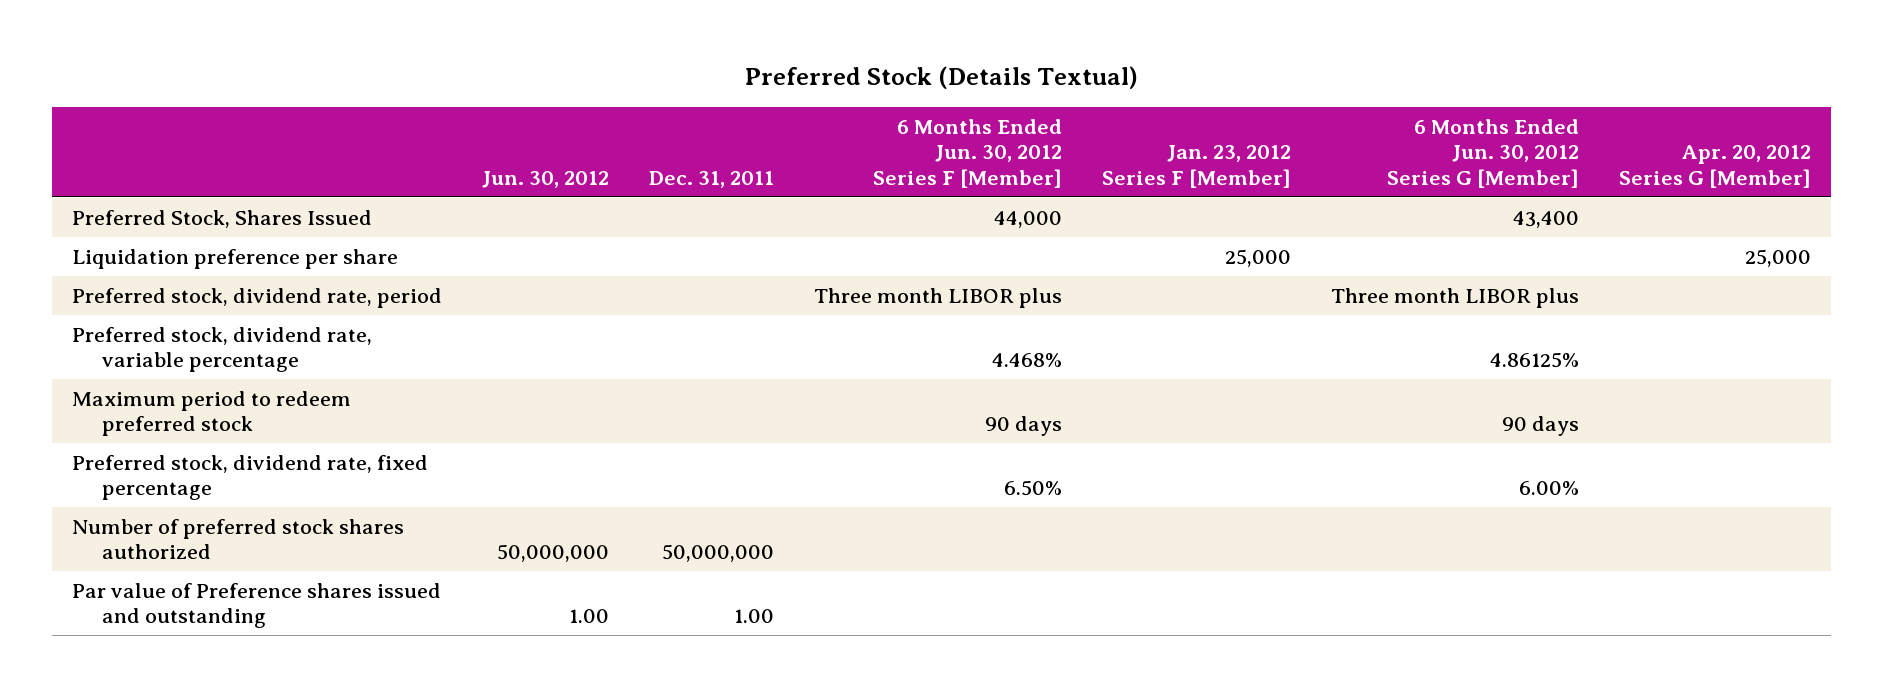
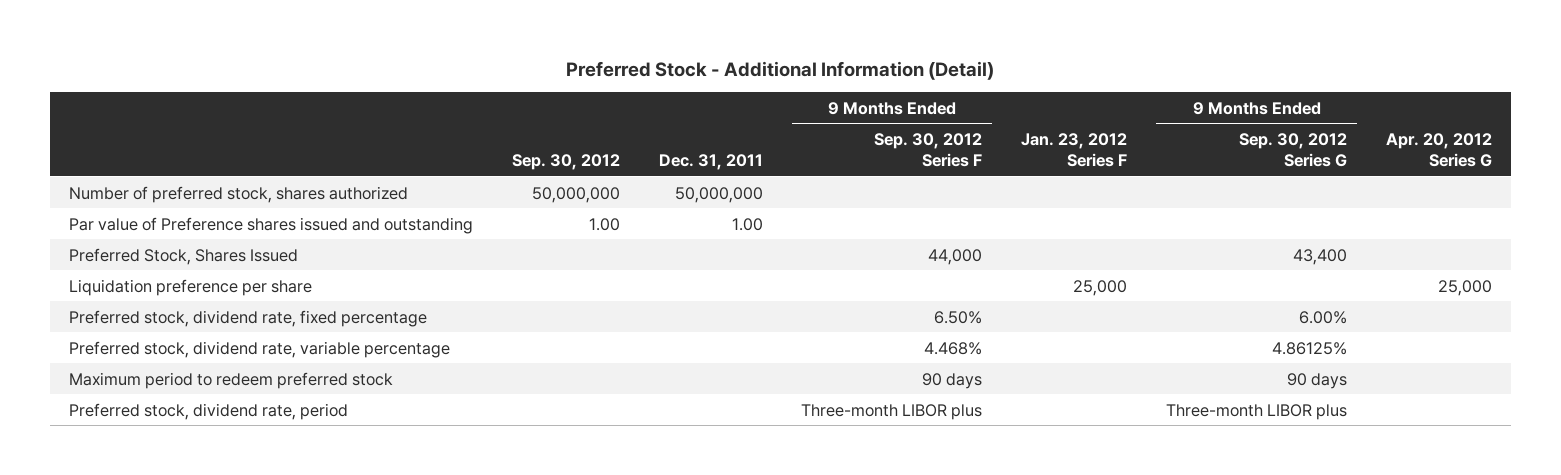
- Preferred Stock (Details Textual)
+ Preferred Stock - Additional Information (Detail)
- | Jun. 30, 2012 | Dec. 31, 2011 | 6 Months Ended Jun. 30, 2012 Series F [Member] | Jan. 23, 2012 Series F [Member] | 6 Months Ended Jun. 30, 2012 Series G [Member] | Apr. 20, 2012 Series G [Member]
+ | Sep. 30, 2012 | Dec. 31, 2011 | 9 Months Ended Sep. 30, 2012 Series F | Jan. 23, 2012 Series F | 9 Months Ended Sep. 30, 2012 Series G | Apr. 20, 2012 Series G
+ Number of preferred stock, shares authorized | 50,000,000 | 50,000,000 | | | |
moved up: Par value of Preference shares issued and outstanding | 1.00 | 1.00 | | | |
moved up: Preferred stock, dividend rate, fixed percentage | | | 6.50% | | 6.00% |
- Number of preferred stock shares authorized | 50,000,000 | 50,000,000 | | | |
moved down: Preferred stock, dividend rate, period | | | Three-month LIBOR plus | | Three-month LIBOR plus |

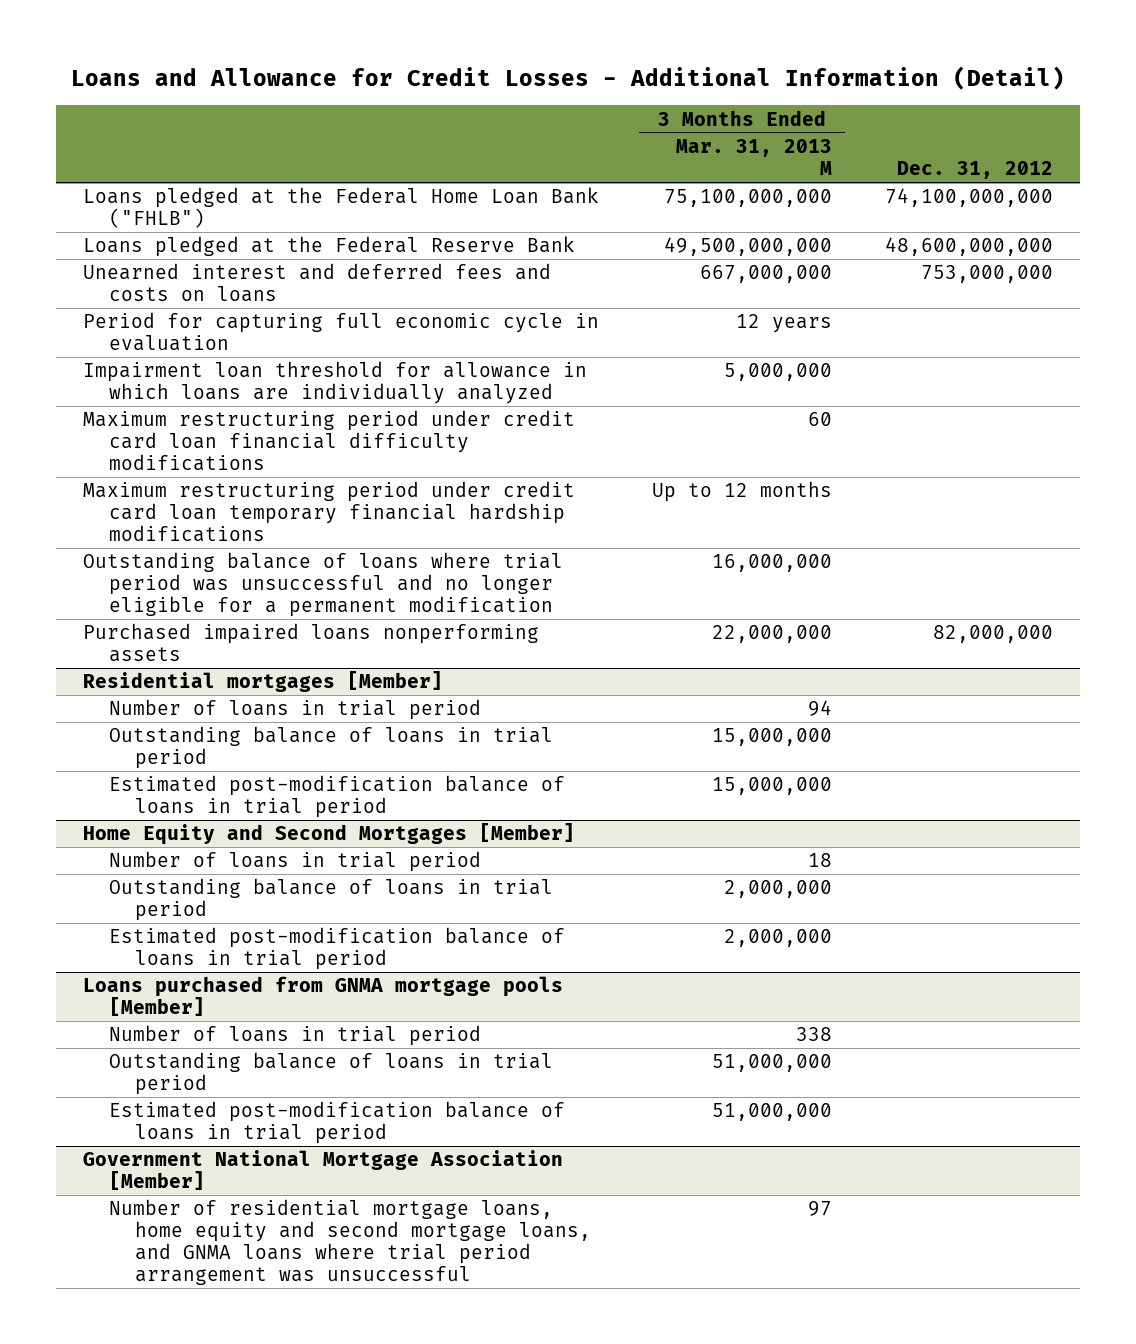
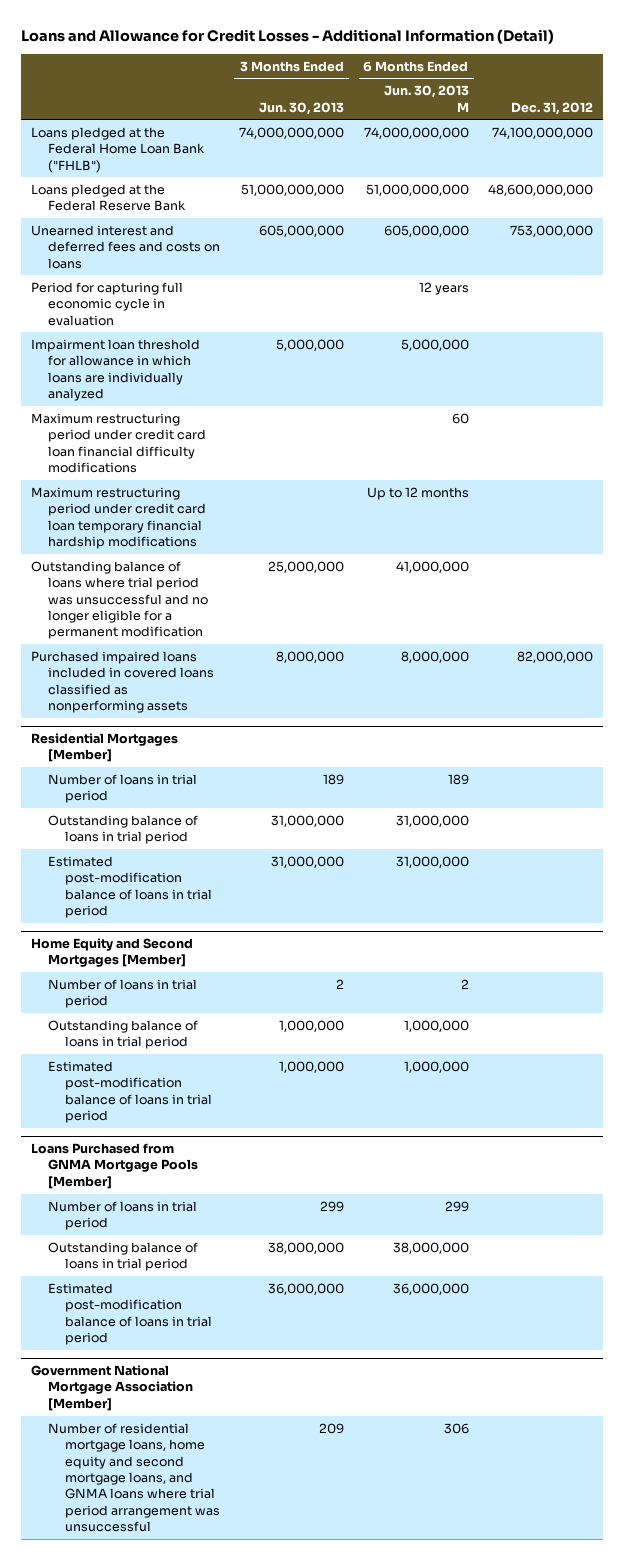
- | 3 Months Ended Mar. 31, 2013 M | Dec. 31, 2012
+ | 3 Months Ended Jun. 30, 2013 | 6 Months Ended Jun. 30, 2013 M | Dec. 31, 2012
- Purchased impaired loans nonperforming assets | 22,000,000 | 82,000,000
- Residential mortgages [Member]
+ Purchased impaired loans included in covered loans classified as nonperforming assets | 8,000,000 | 8,000,000 | 82,000,000
+ Residential Mortgages [Member]
- Loans purchased from GNMA mortgage pools [Member]
+ Loans Purchased from GNMA Mortgage Pools [Member]

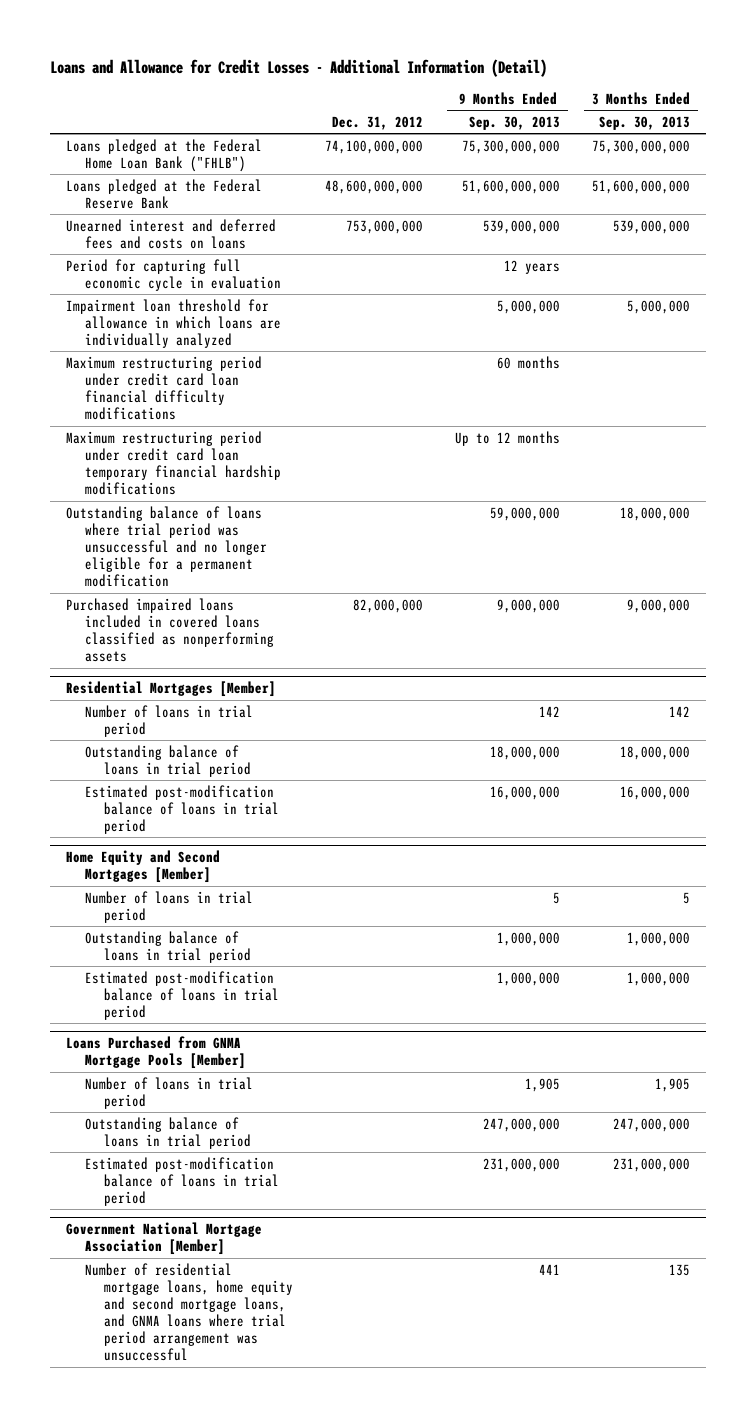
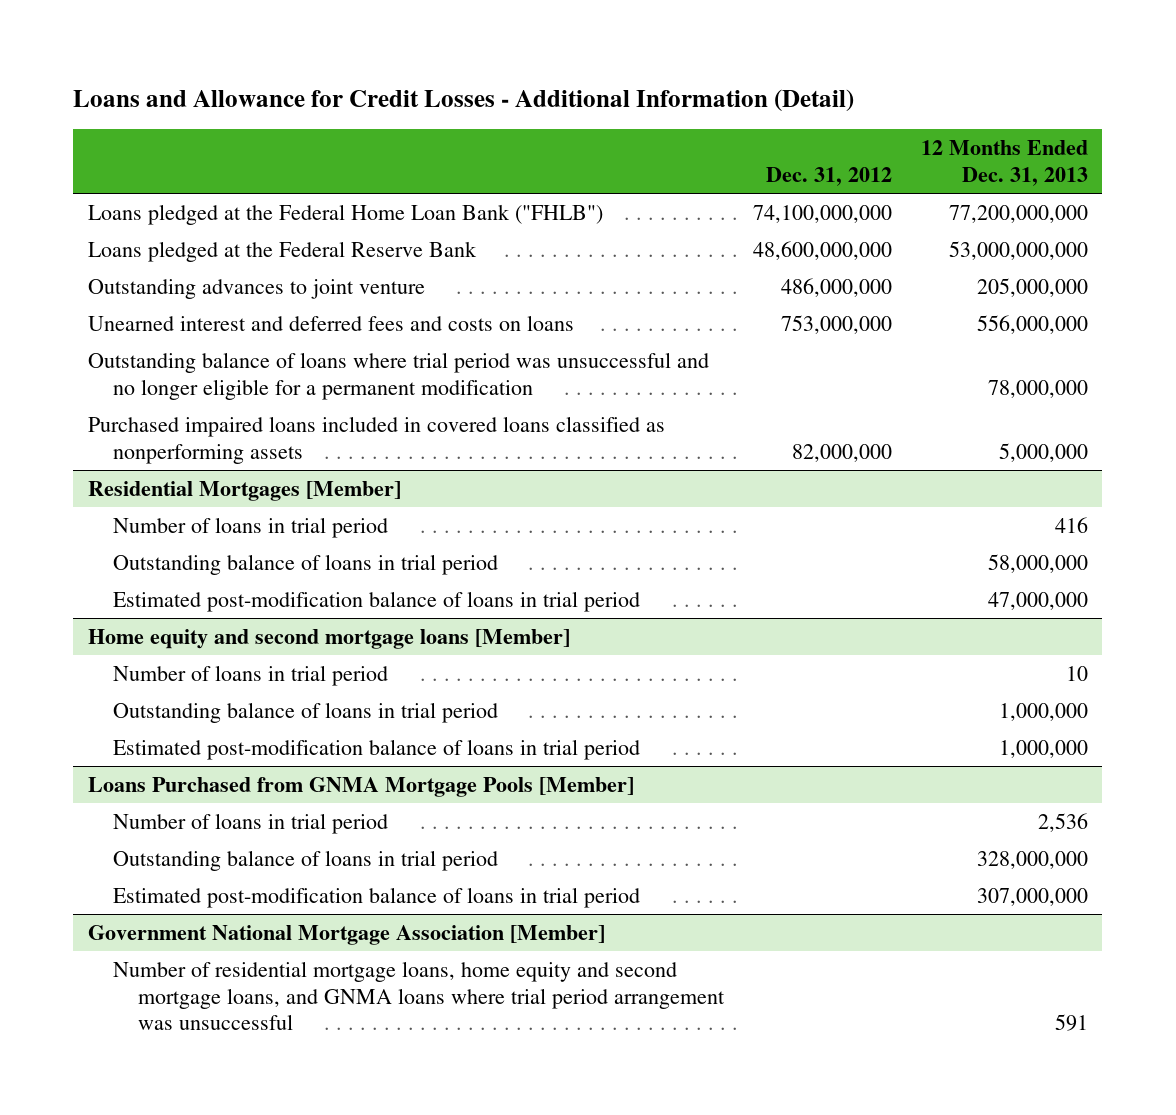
- | Dec. 31, 2012 | 9 Months Ended Sep. 30, 2013 | 3 Months Ended Sep. 30, 2013
+ | Dec. 31, 2012 | 12 Months Ended Dec. 31, 2013
+ Outstanding advances to joint venture | 486,000,000 | 205,000,000
- Period for capturing full economic cycle in evaluation | | 12 years |
- Impairment loan threshold for allowance in which loans are individually analyzed | | 5,000,000 | 5,000,000
- Maximum restructuring period under credit card loan financial difficulty modifications | | 60 months |
- Maximum restructuring period under credit card loan temporary financial hardship modifications | | Up to 12 months |
- Home Equity and Second Mortgages [Member]
+ Home equity and second mortgage loans [Member]

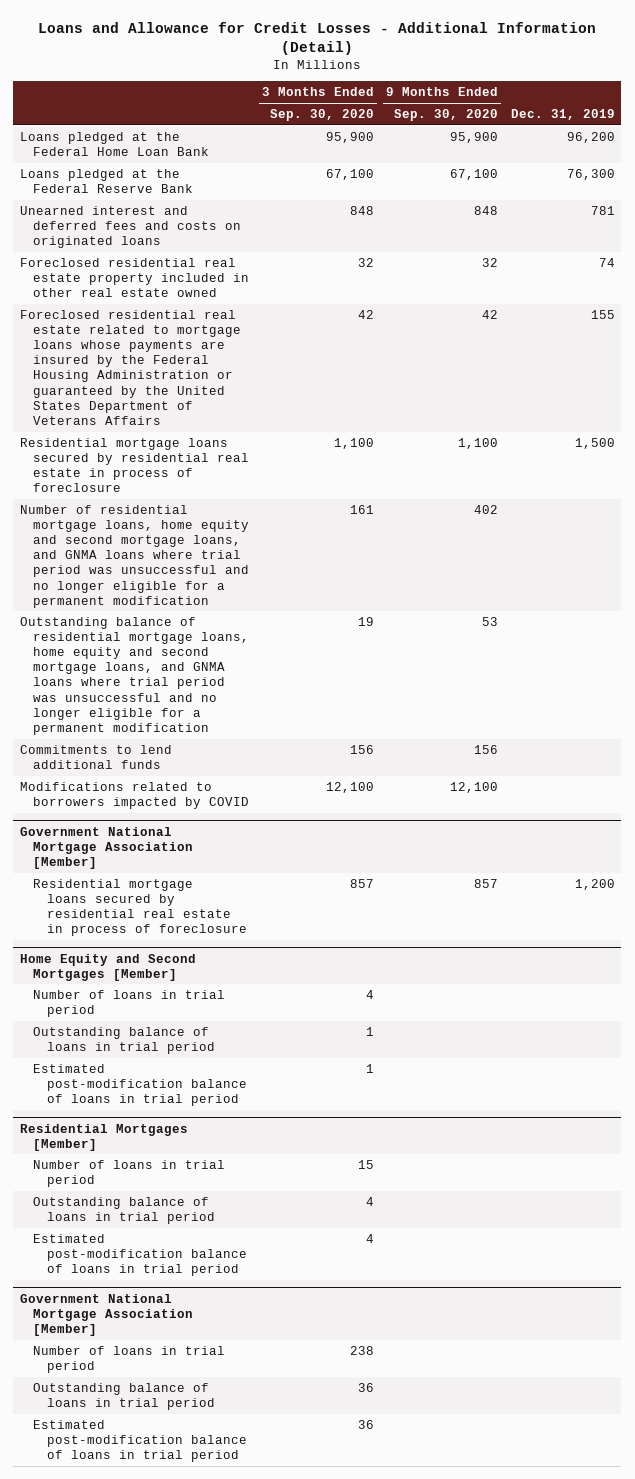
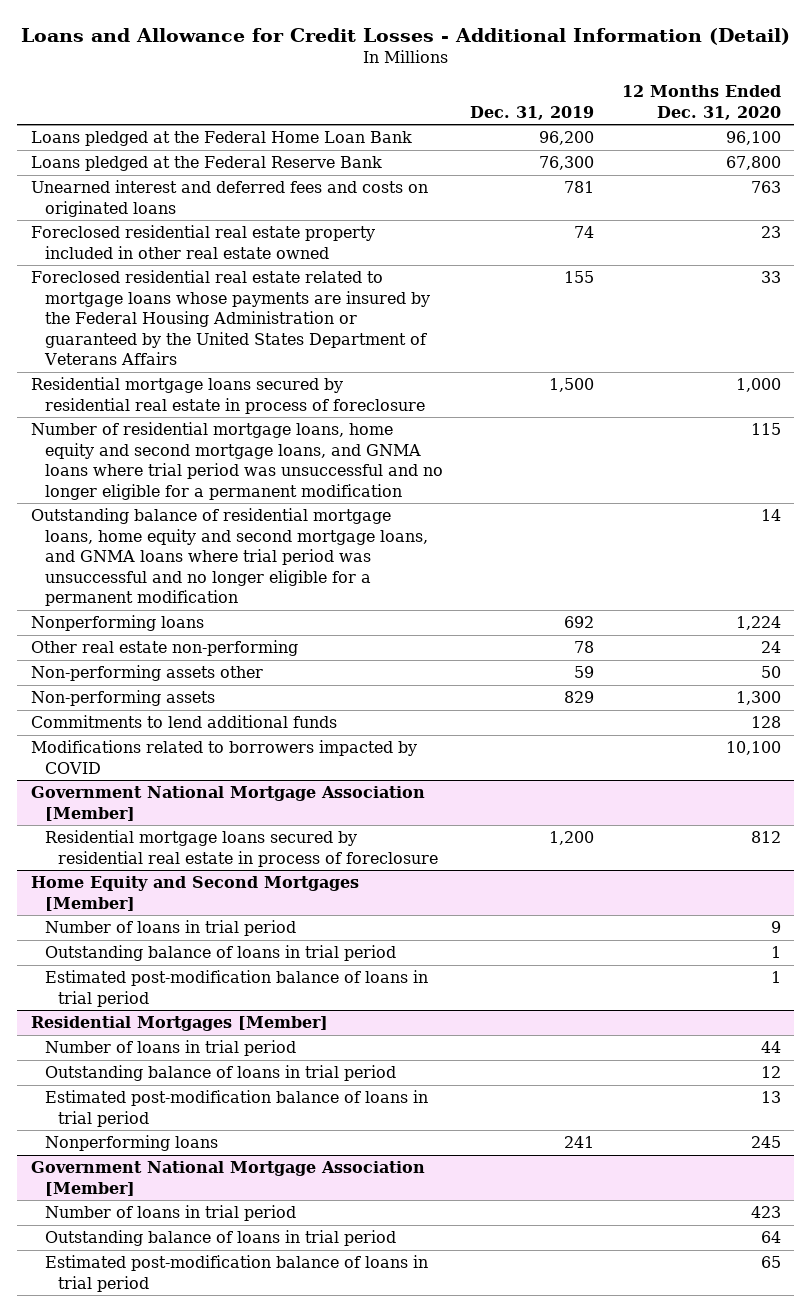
- | 3 Months Ended Sep. 30, 2020 | 9 Months Ended Sep. 30, 2020 | Dec. 31, 2019
+ | Dec. 31, 2019 | 12 Months Ended Dec. 31, 2020
+ Nonperforming loans | 692 | 1,224
+ Other real estate non-performing | 78 | 24
+ Non-performing assets other | 59 | 50
+ Non-performing assets | 829 | 1,300
@ Residential Mortgages [Member]
+ Nonperforming loans | 241 | 245

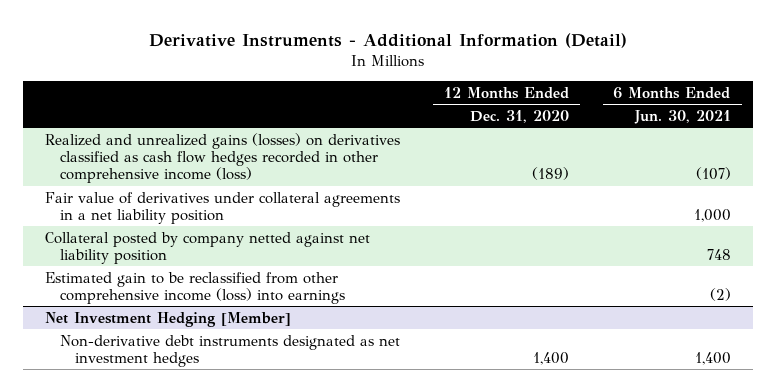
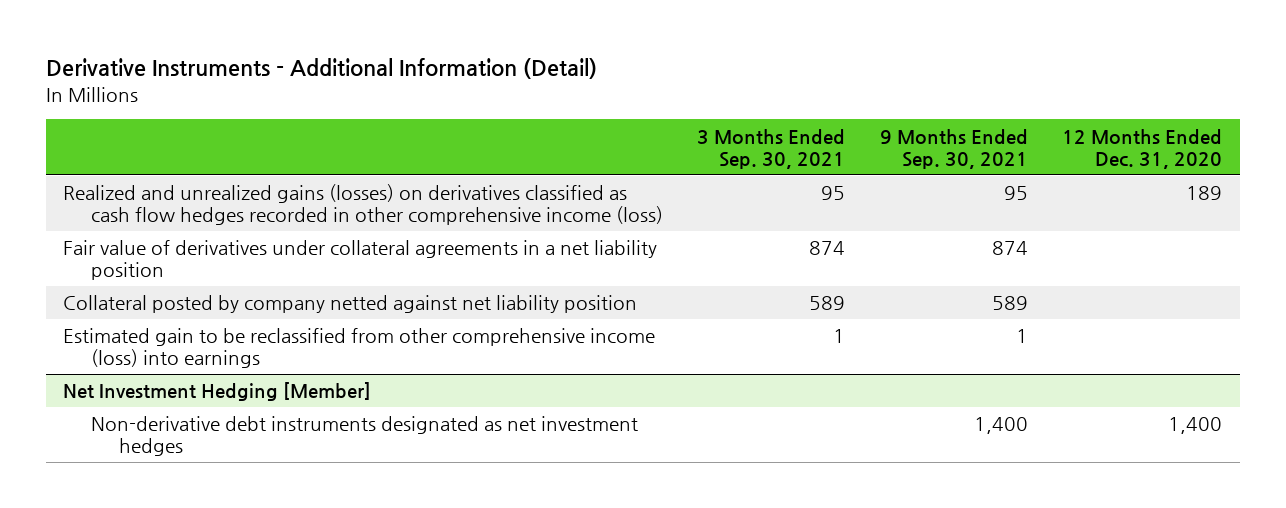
- | 12 Months Ended Dec. 31, 2020 | 6 Months Ended Jun. 30, 2021
+ | 3 Months Ended Sep. 30, 2021 | 9 Months Ended Sep. 30, 2021 | 12 Months Ended Dec. 31, 2020
- Realized and unrealized gains (losses) on derivatives classified as cash flow hedges recorded in other comprehensive income (loss) | (189) | (107)
+ Realized and unrealized gains (losses) on derivatives classified as cash flow hedges recorded in other comprehensive income (loss) | 95 | 95 | 189

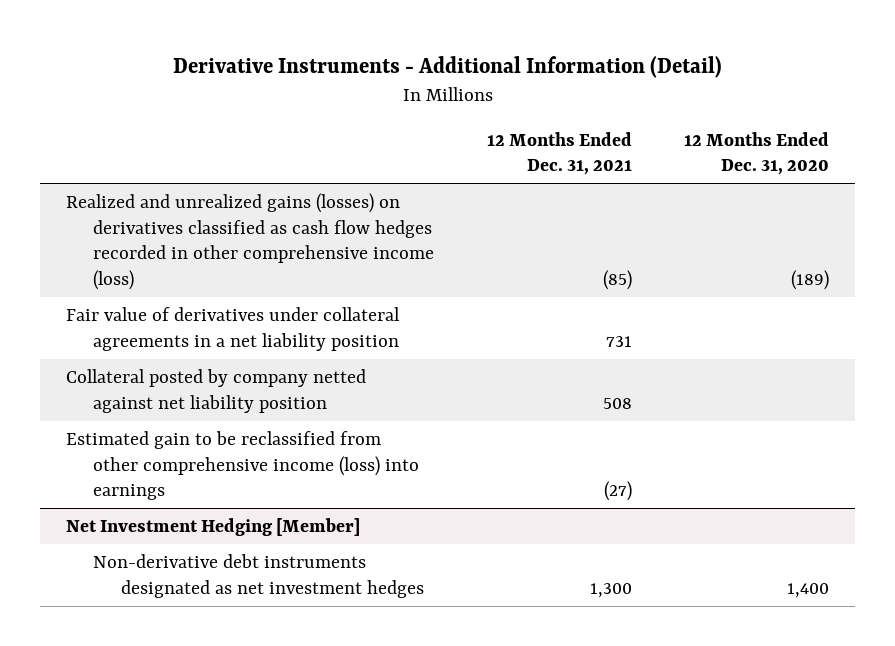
- | 3 Months Ended Sep. 30, 2021 | 9 Months Ended Sep. 30, 2021 | 12 Months Ended Dec. 31, 2020
+ | 12 Months Ended Dec. 31, 2021 | 12 Months Ended Dec. 31, 2020
- Realized and unrealized gains (losses) on derivatives classified as cash flow hedges recorded in other comprehensive income (loss) | 95 | 95 | 189
+ Realized and unrealized gains (losses) on derivatives classified as cash flow hedges recorded in other comprehensive income (loss) | (85) | (189)

